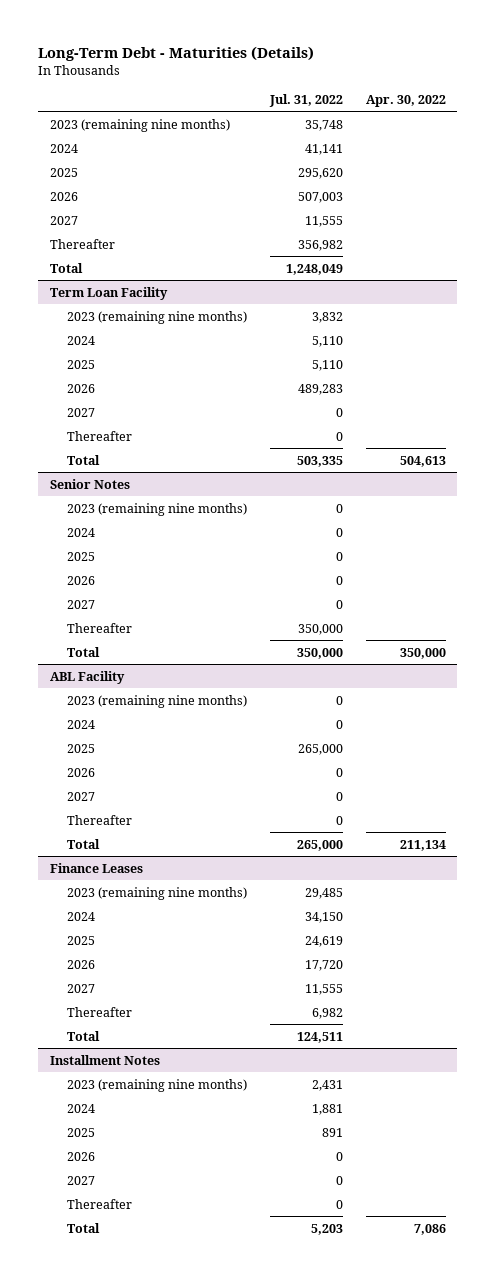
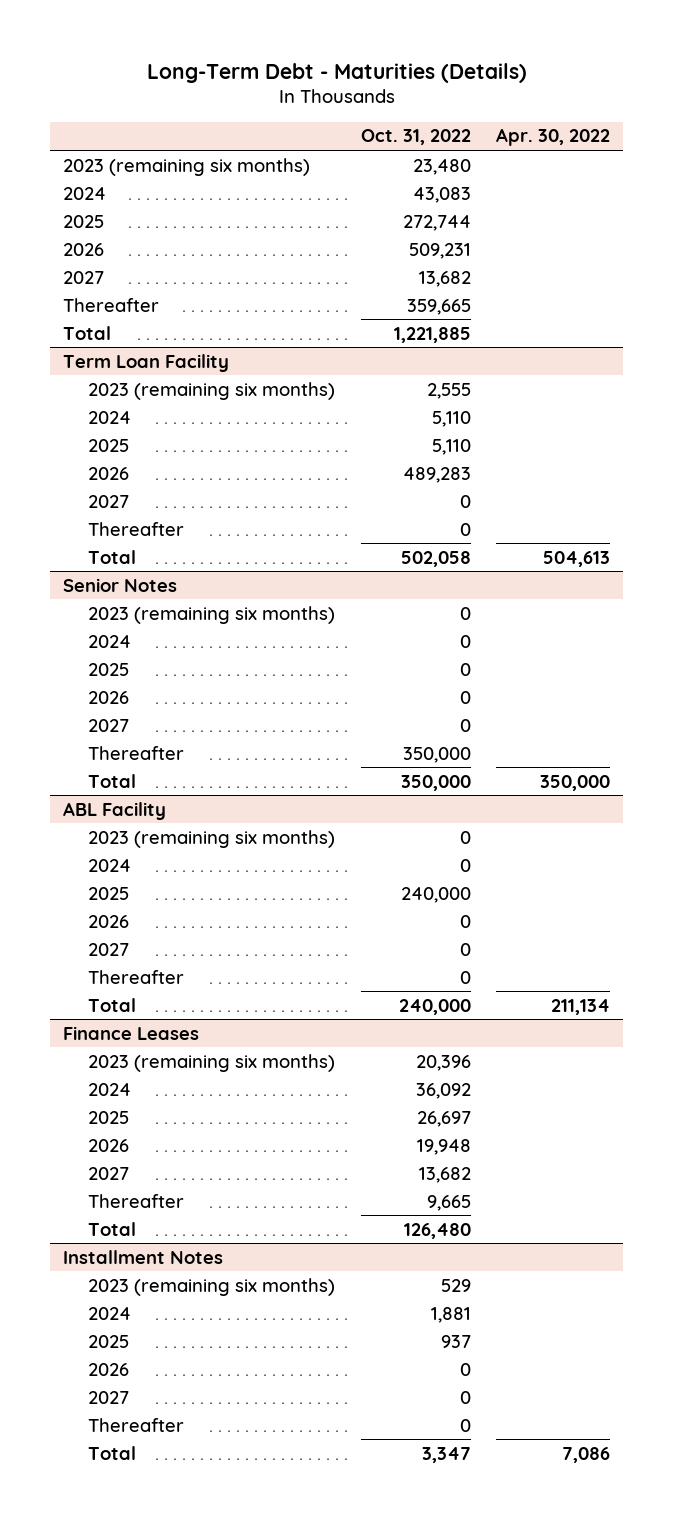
- | Jul. 31, 2022 | Apr. 30, 2022
+ | Oct. 31, 2022 | Apr. 30, 2022
- 2023 (remaining nine months) | 35,748 |
+ 2023 (remaining six months) | 23,480 |
@ Term Loan Facility
- 2023 (remaining nine months) | 3,832 |
+ 2023 (remaining six months) | 2,555 |
@ Senior Notes
- 2023 (remaining nine months) | 0 |
+ 2023 (remaining six months) | 0 |
@ ABL Facility
- 2023 (remaining nine months) | 0 |
+ 2023 (remaining six months) | 0 |
@ Finance Leases
- 2023 (remaining nine months) | 29,485 |
+ 2023 (remaining six months) | 20,396 |
@ Installment Notes
- 2023 (remaining nine months) | 2,431 |
+ 2023 (remaining six months) | 529 |

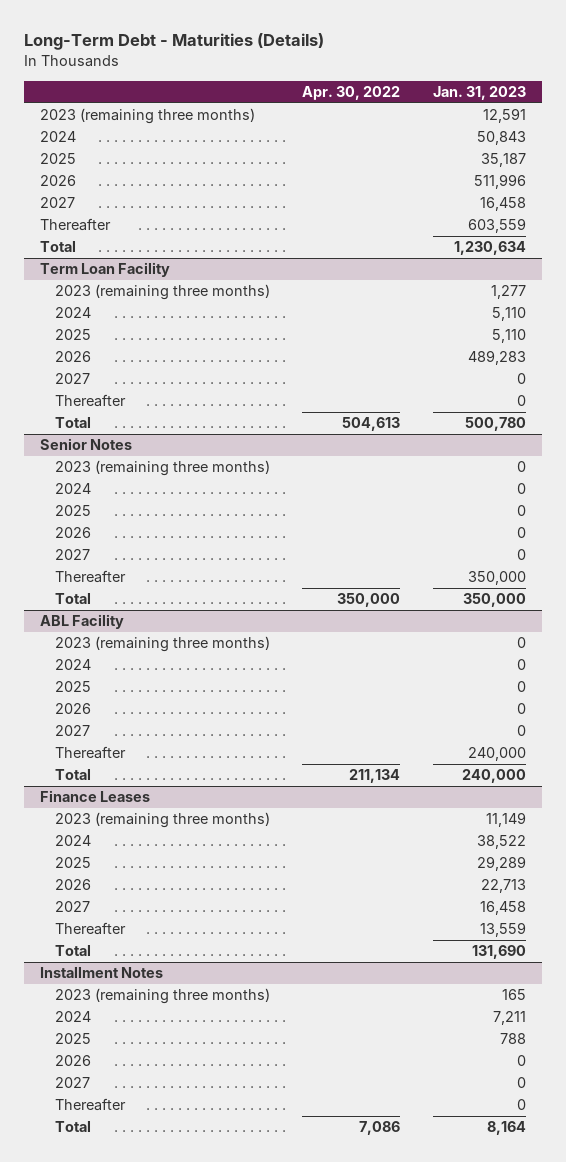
- | Oct. 31, 2022 | Apr. 30, 2022
+ | Apr. 30, 2022 | Jan. 31, 2023
- 2023 (remaining six months) | 23,480 |
+ 2023 (remaining three months) | | 12,591
@ Term Loan Facility
- 2023 (remaining six months) | 2,555 |
+ 2023 (remaining three months) | | 1,277
@ Senior Notes
- 2023 (remaining six months) | 0 |
+ 2023 (remaining three months) | | 0
@ ABL Facility
- 2023 (remaining six months) | 0 |
+ 2023 (remaining three months) | | 0
@ Finance Leases
- 2023 (remaining six months) | 20,396 |
+ 2023 (remaining three months) | | 11,149
@ Installment Notes
- 2023 (remaining six months) | 529 |
+ 2023 (remaining three months) | | 165

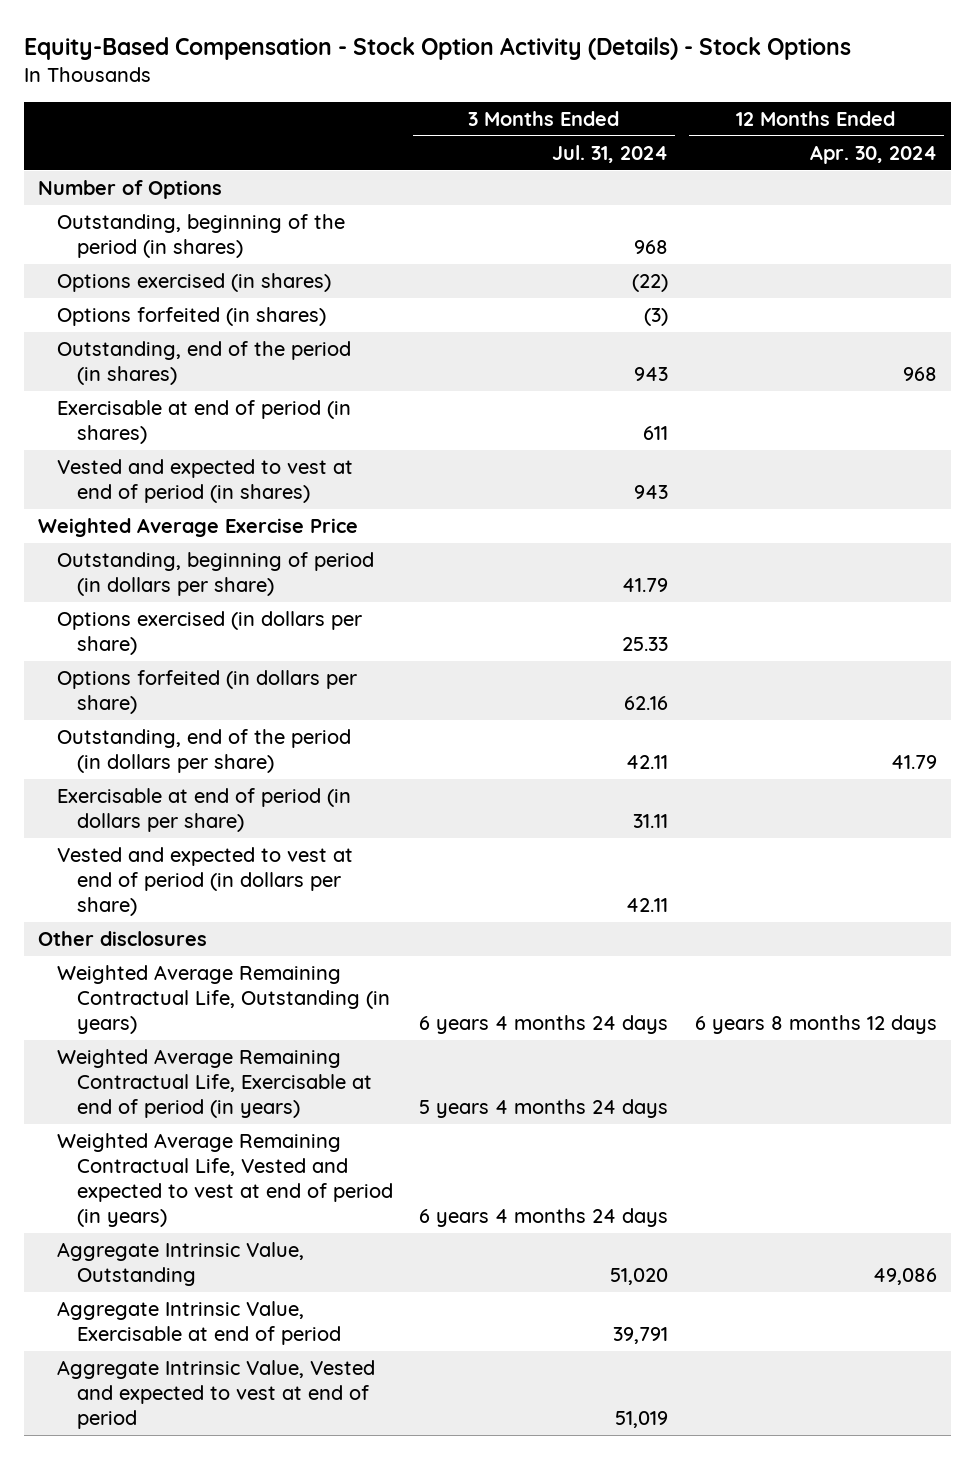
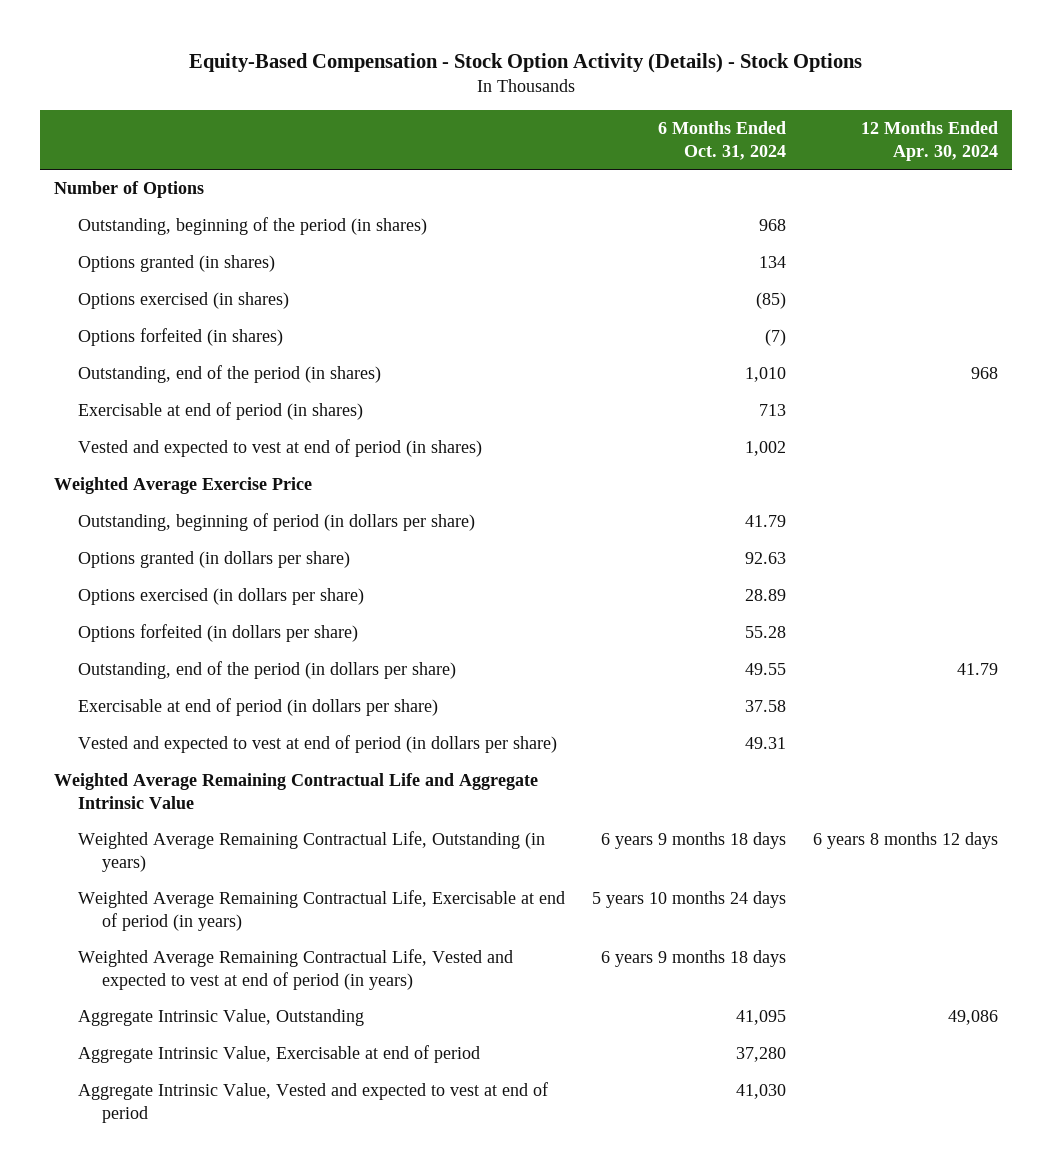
- | 3 Months Ended Jul. 31, 2024 | 12 Months Ended Apr. 30, 2024
+ | 6 Months Ended Oct. 31, 2024 | 12 Months Ended Apr. 30, 2024
+ Options granted (in shares) | 134 |
+ Options granted (in dollars per share) | 92.63 |
- Other disclosures
+ Weighted Average Remaining Contractual Life and Aggregate Intrinsic Value

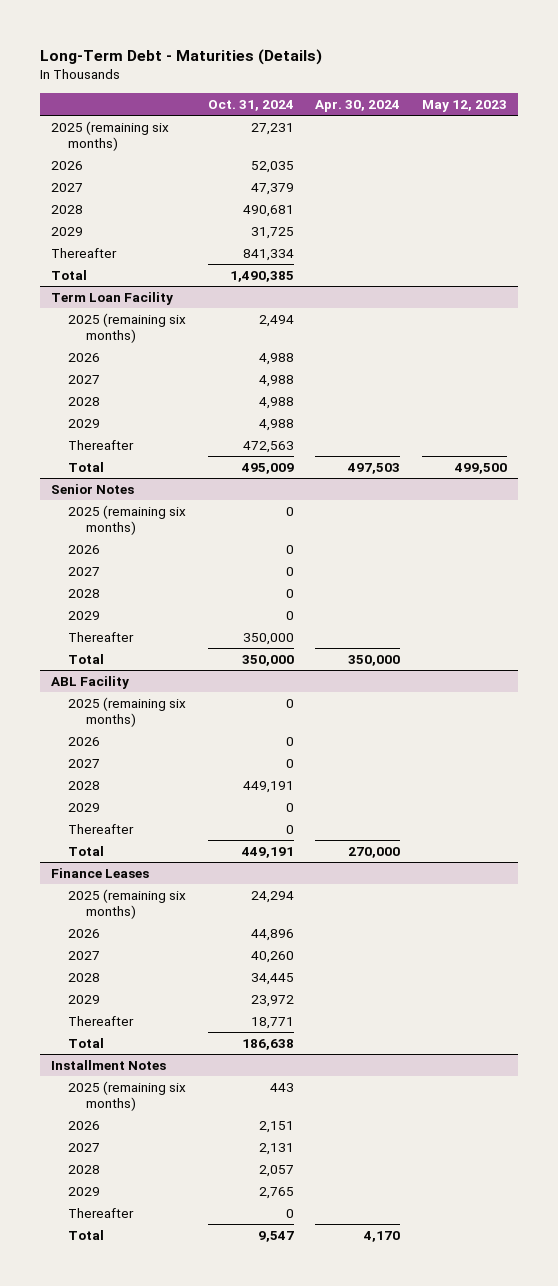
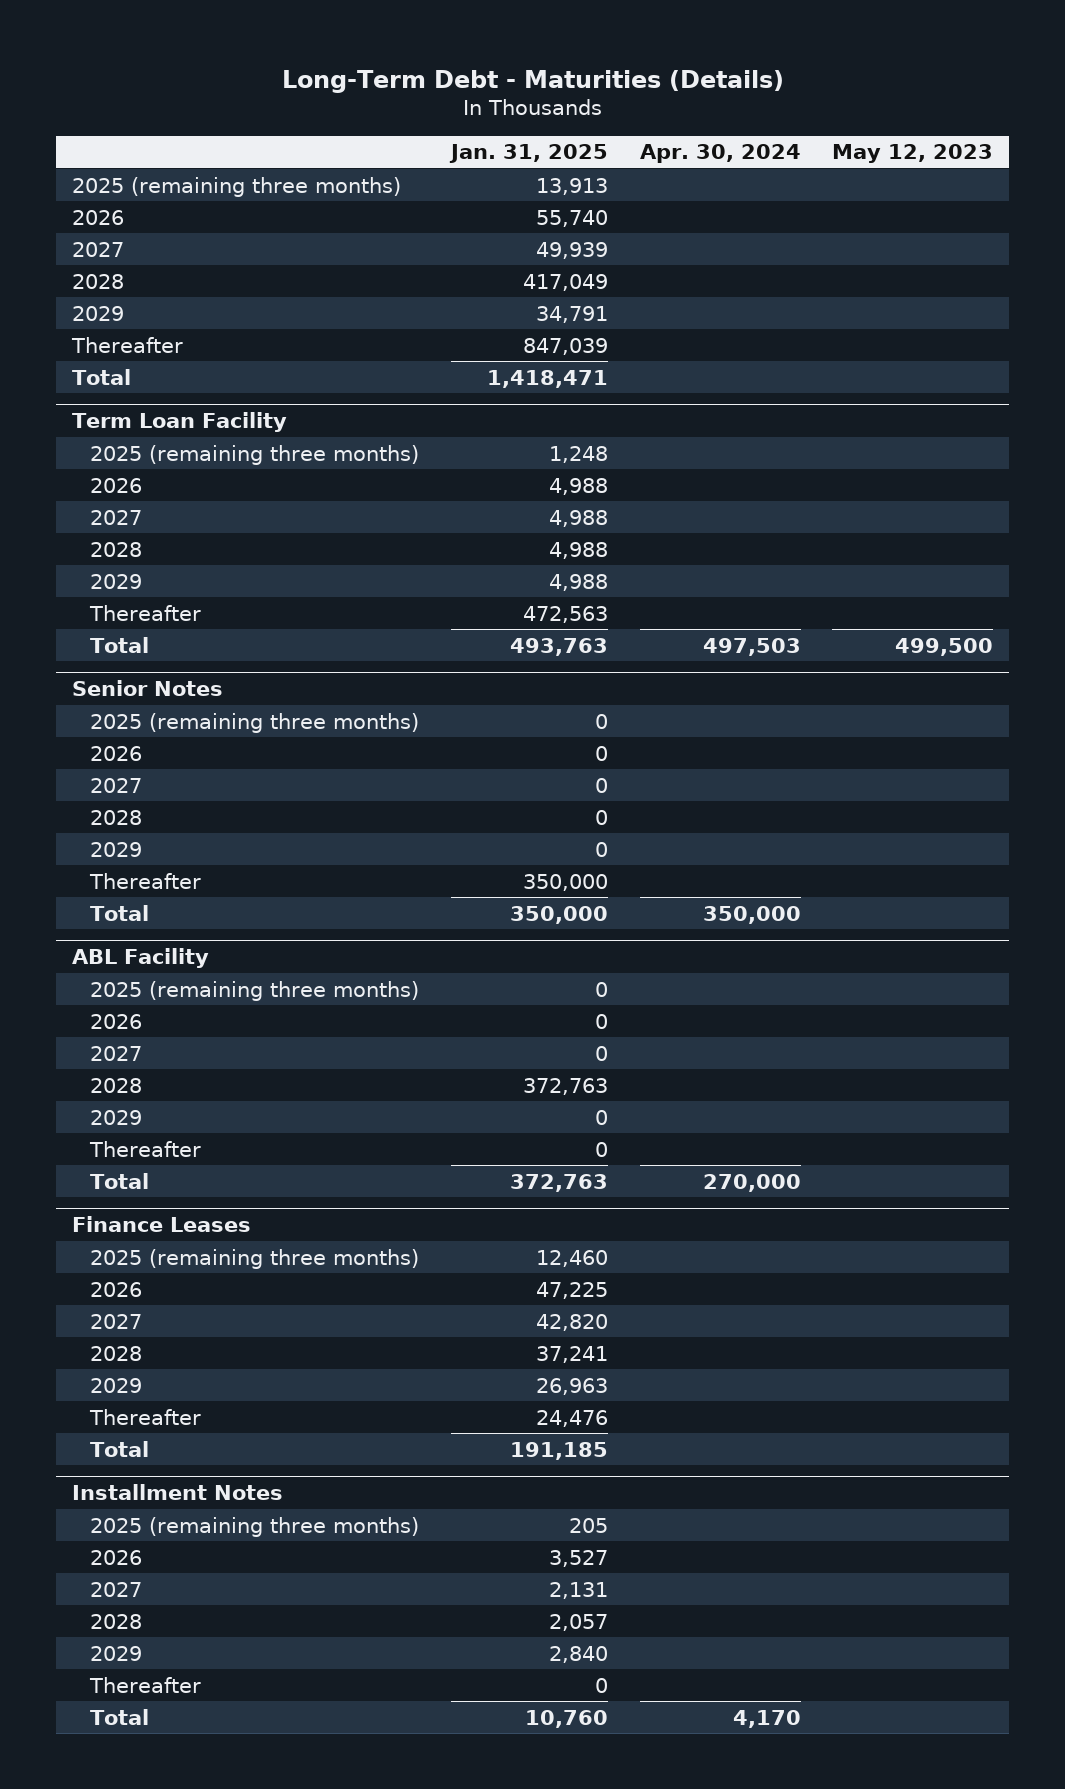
- | Oct. 31, 2024 | Apr. 30, 2024 | May 12, 2023
+ | Jan. 31, 2025 | Apr. 30, 2024 | May 12, 2023
- 2025 (remaining six months) | 27,231 | |
+ 2025 (remaining three months) | 13,913 | |
@ Term Loan Facility
- 2025 (remaining six months) | 2,494 | |
+ 2025 (remaining three months) | 1,248 | |
@ Senior Notes
- 2025 (remaining six months) | 0 | |
+ 2025 (remaining three months) | 0 | |
@ ABL Facility
- 2025 (remaining six months) | 0 | |
+ 2025 (remaining three months) | 0 | |
@ Finance Leases
- 2025 (remaining six months) | 24,294 | |
+ 2025 (remaining three months) | 12,460 | |
@ Installment Notes
- 2025 (remaining six months) | 443 | |
+ 2025 (remaining three months) | 205 | |

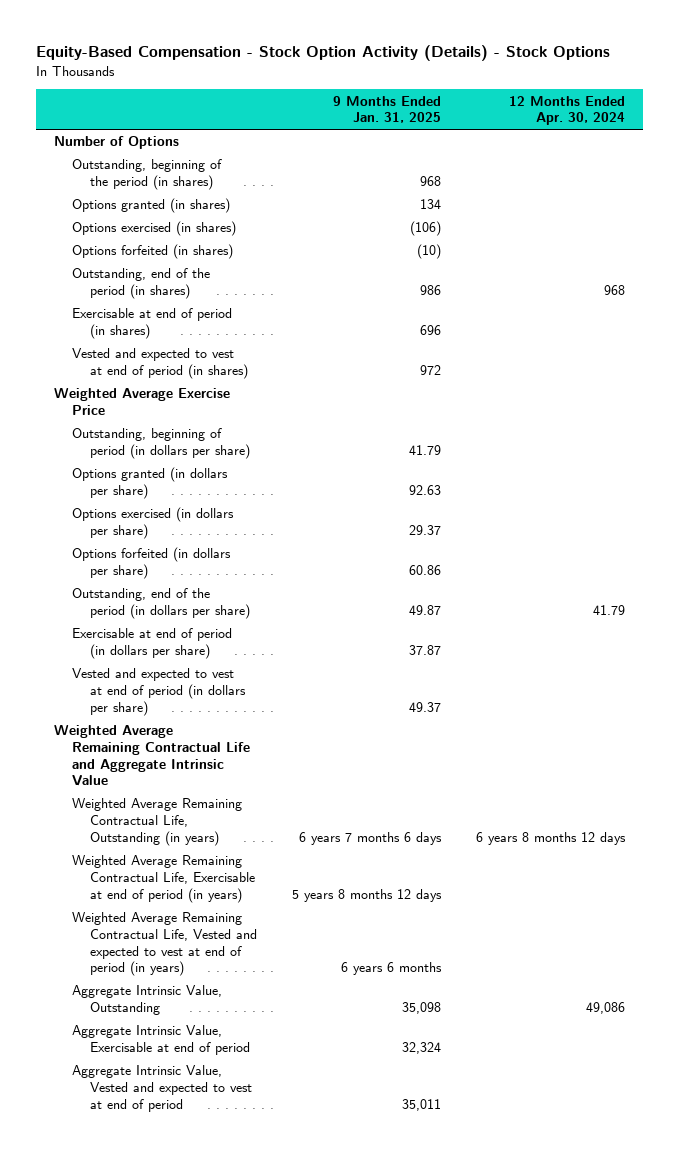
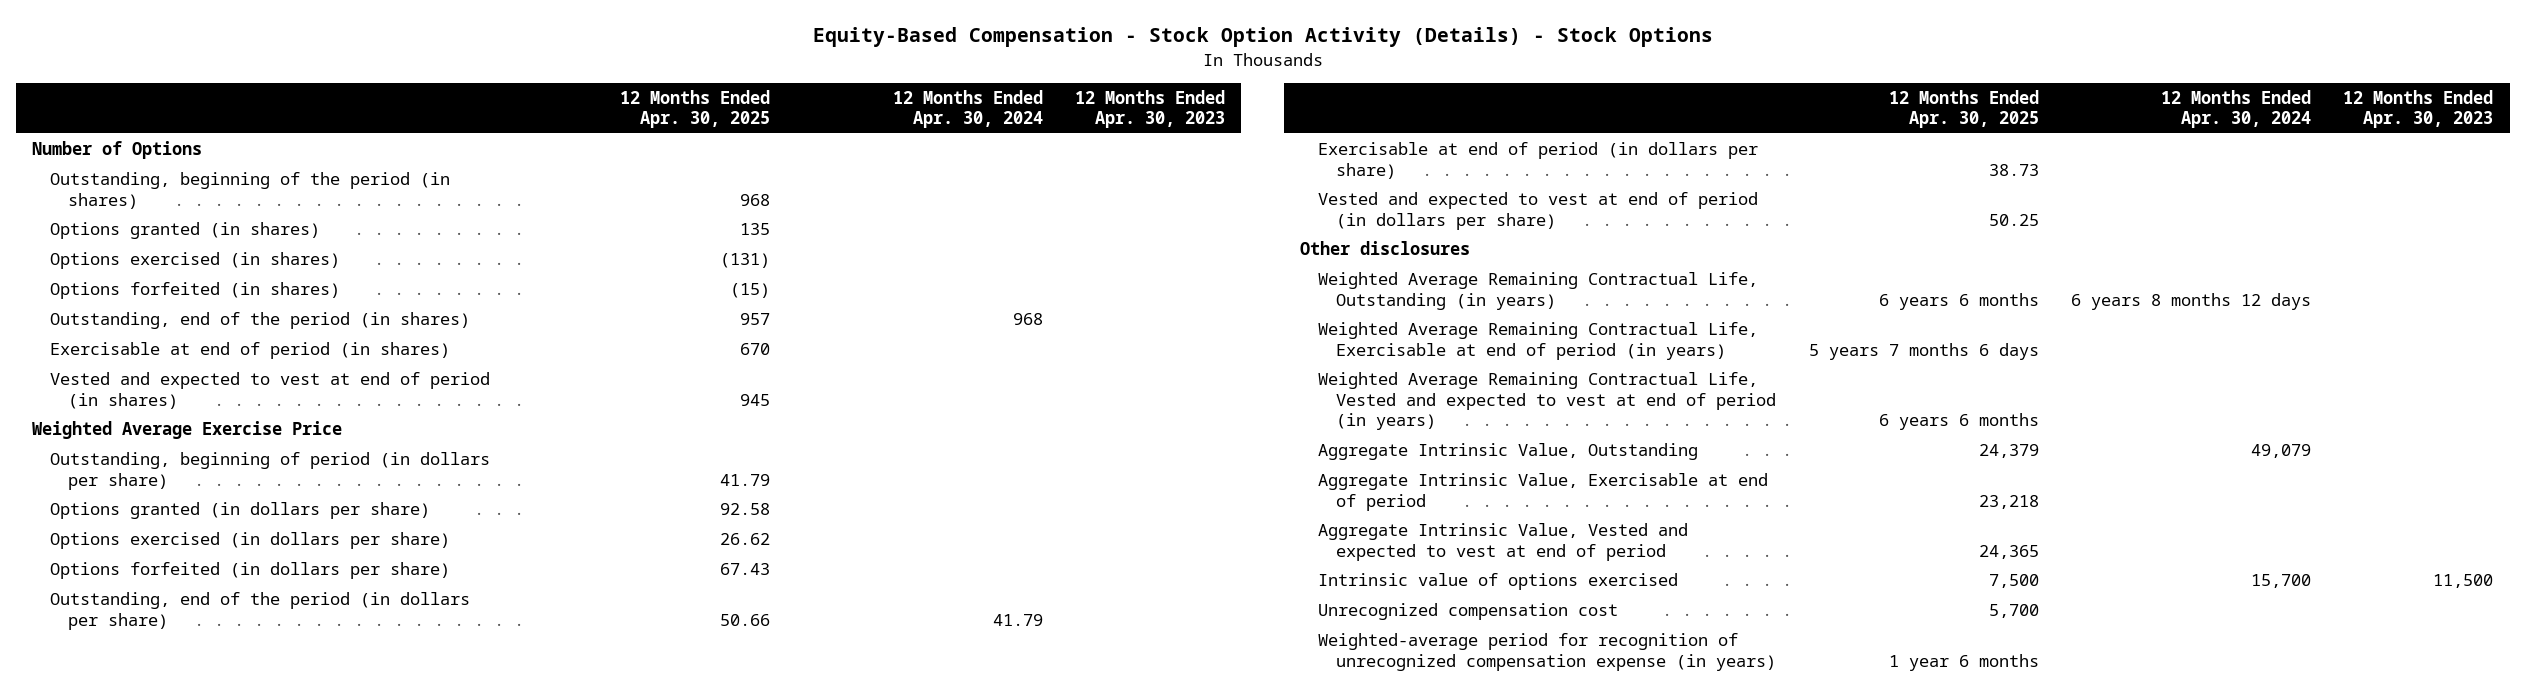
- | 9 Months Ended Jan. 31, 2025 | 12 Months Ended Apr. 30, 2024
+ | 12 Months Ended Apr. 30, 2025 | 12 Months Ended Apr. 30, 2024 | 12 Months Ended Apr. 30, 2023
- Weighted Average Remaining Contractual Life and Aggregate Intrinsic Value
+ Other disclosures
- Aggregate Intrinsic Value, Outstanding | 35,098 | 49,086
+ Aggregate Intrinsic Value, Outstanding | 24,379 | 49,079 |
+ Intrinsic value of options exercised | 7,500 | 15,700 | 11,500
+ Unrecognized compensation cost | 5,700 | |
+ Weighted-average period for recognition of unrecognized compensation expense (in years) | 1 year 6 months | |

